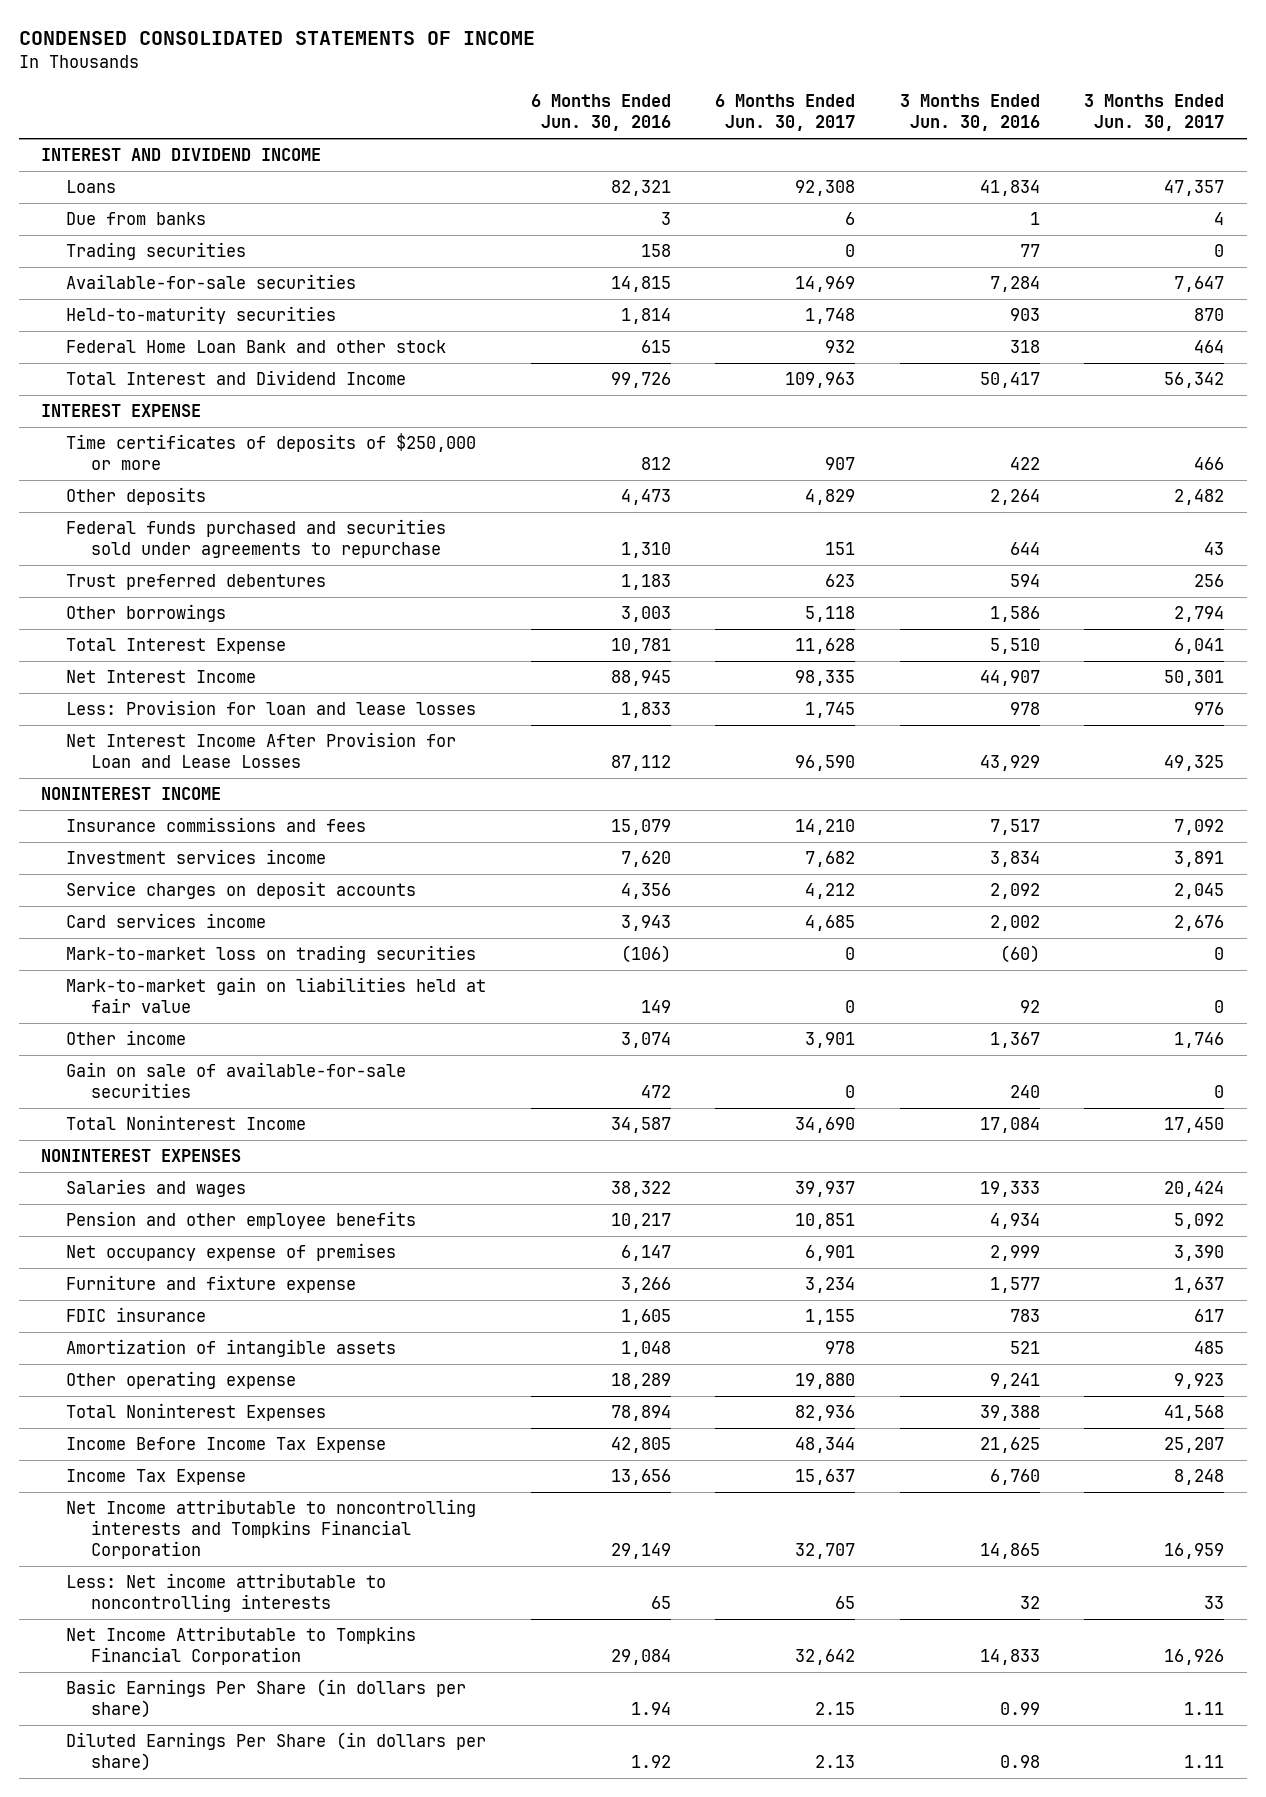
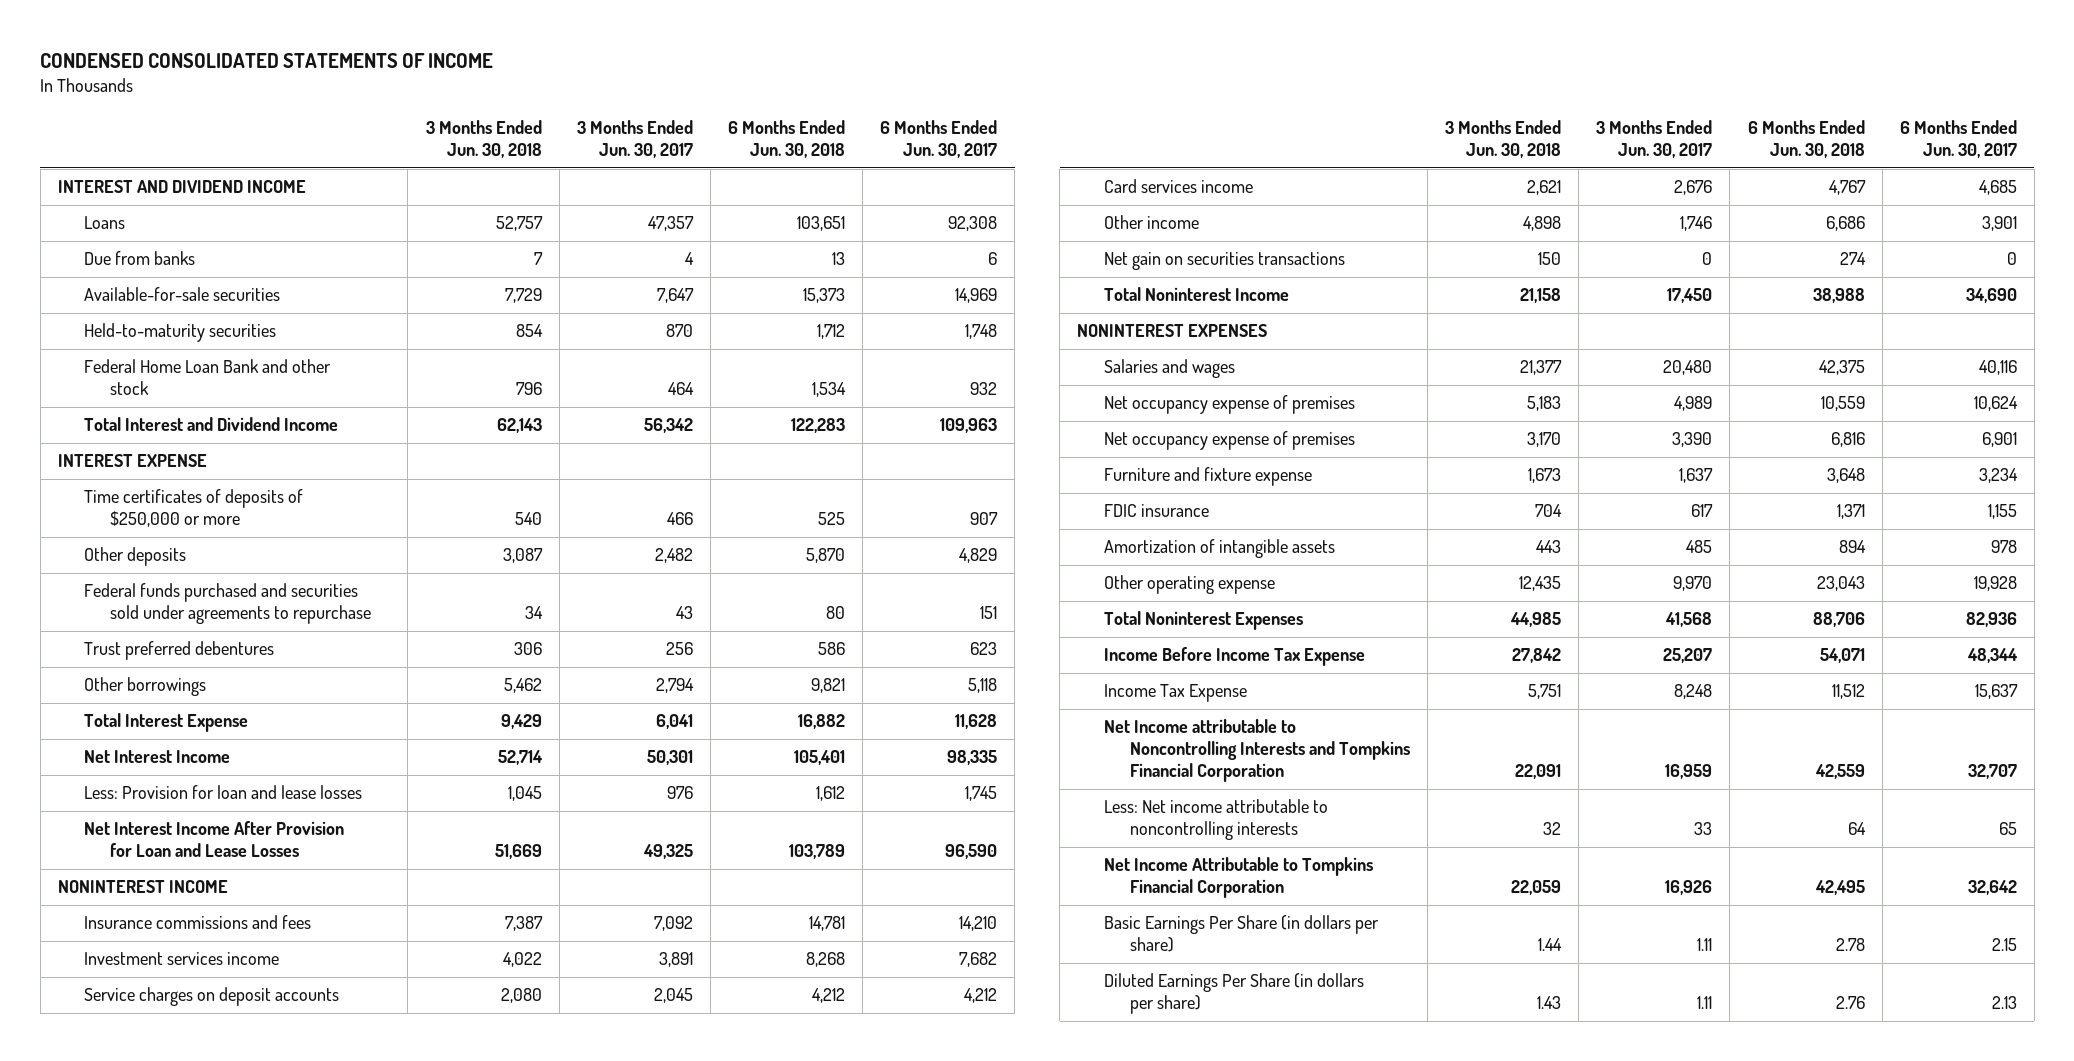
- | 6 Months Ended Jun. 30, 2016 | 6 Months Ended Jun. 30, 2017 | 3 Months Ended Jun. 30, 2016 | 3 Months Ended Jun. 30, 2017
+ | 3 Months Ended Jun. 30, 2018 | 3 Months Ended Jun. 30, 2017 | 6 Months Ended Jun. 30, 2018 | 6 Months Ended Jun. 30, 2017
- Trading securities | 158 | 0 | 77 | 0
- Mark-to-market loss on trading securities | (106) | 0 | (60) | 0
- Mark-to-market gain on liabilities held at fair value | 149 | 0 | 92 | 0
- Gain on sale of available-for-sale securities | 472 | 0 | 240 | 0
+ Net gain on securities transactions | 150 | 0 | 274 | 0
- Salaries and wages | 38,322 | 39,937 | 19,333 | 20,424
- Pension and other employee benefits | 10,217 | 10,851 | 4,934 | 5,092
+ Salaries and wages | 21,377 | 20,480 | 42,375 | 40,116
+ Net occupancy expense of premises | 5,183 | 4,989 | 10,559 | 10,624
- Other operating expense | 18,289 | 19,880 | 9,241 | 9,923
+ Other operating expense | 12,435 | 9,970 | 23,043 | 19,928
- Net Income attributable to noncontrolling interests and Tompkins Financial Corporation | 29,149 | 32,707 | 14,865 | 16,959
+ Net Income attributable to Noncontrolling Interests and Tompkins Financial Corporation | 22,091 | 16,959 | 42,559 | 32,707

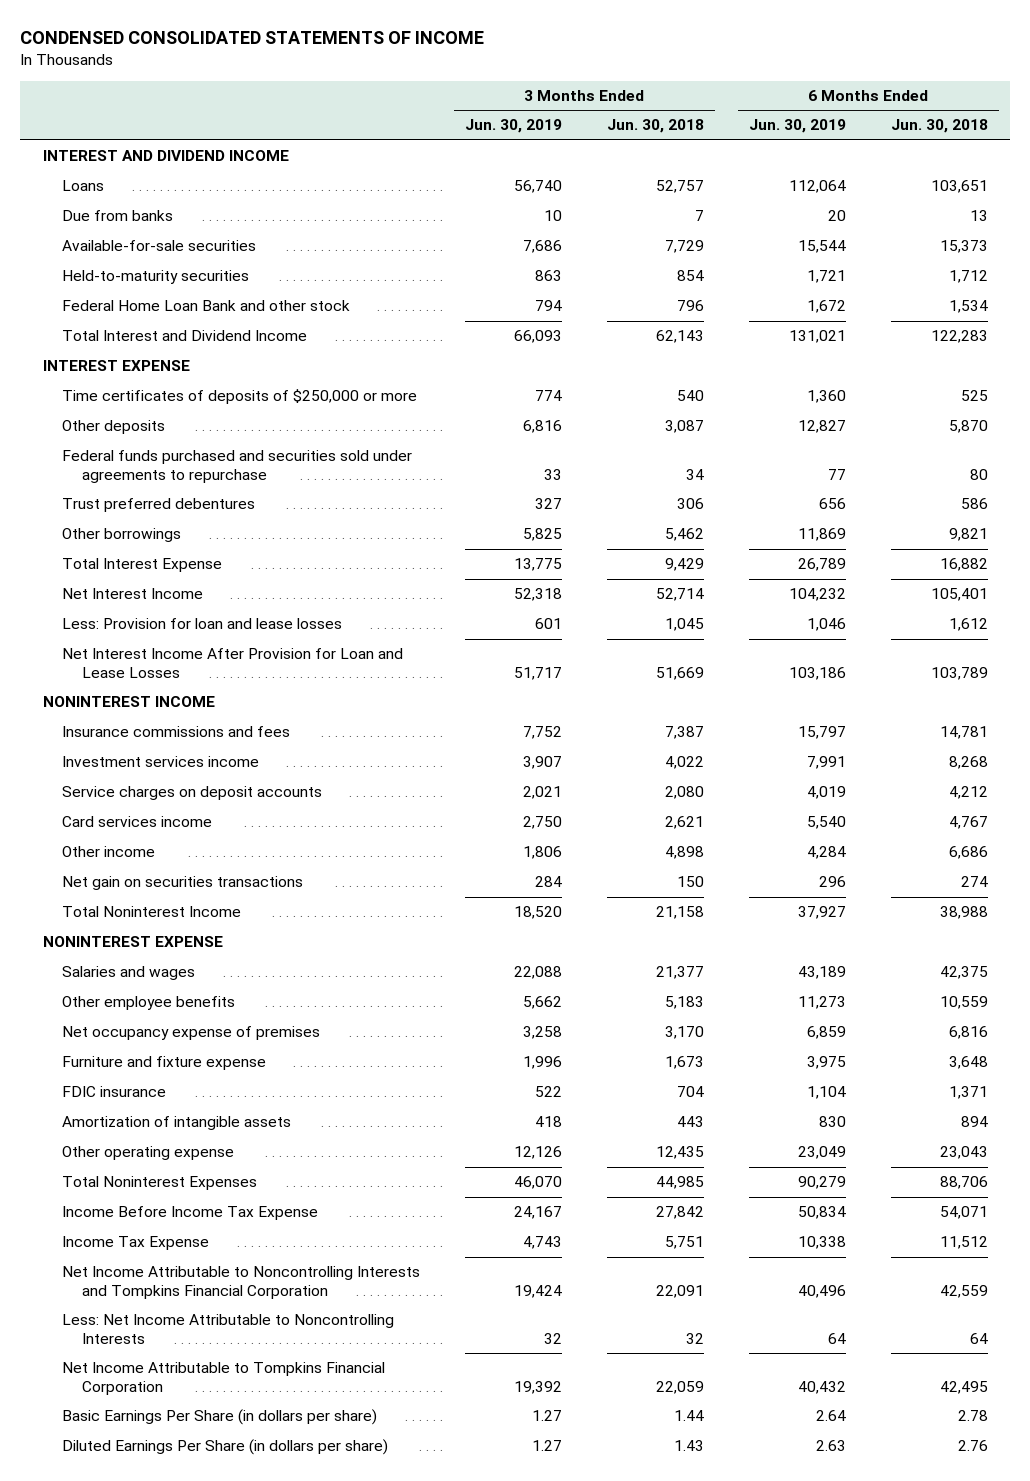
- | 3 Months Ended Jun. 30, 2018 | 3 Months Ended Jun. 30, 2017 | 6 Months Ended Jun. 30, 2018 | 6 Months Ended Jun. 30, 2017
+ | 3 Months Ended Jun. 30, 2019 | 3 Months Ended Jun. 30, 2018 | 6 Months Ended Jun. 30, 2019 | 6 Months Ended Jun. 30, 2018
- NONINTEREST EXPENSES
+ NONINTEREST EXPENSE
- Net occupancy expense of premises | 5,183 | 4,989 | 10,559 | 10,624
+ Other employee benefits | 5,662 | 5,183 | 11,273 | 10,559
- Net Income attributable to Noncontrolling Interests and Tompkins Financial Corporation | 22,091 | 16,959 | 42,559 | 32,707
- Less: Net income attributable to noncontrolling interests | 32 | 33 | 64 | 65
+ Net Income Attributable to Noncontrolling Interests and Tompkins Financial Corporation | 19,424 | 22,091 | 40,496 | 42,559
+ Less: Net Income Attributable to Noncontrolling Interests | 32 | 32 | 64 | 64

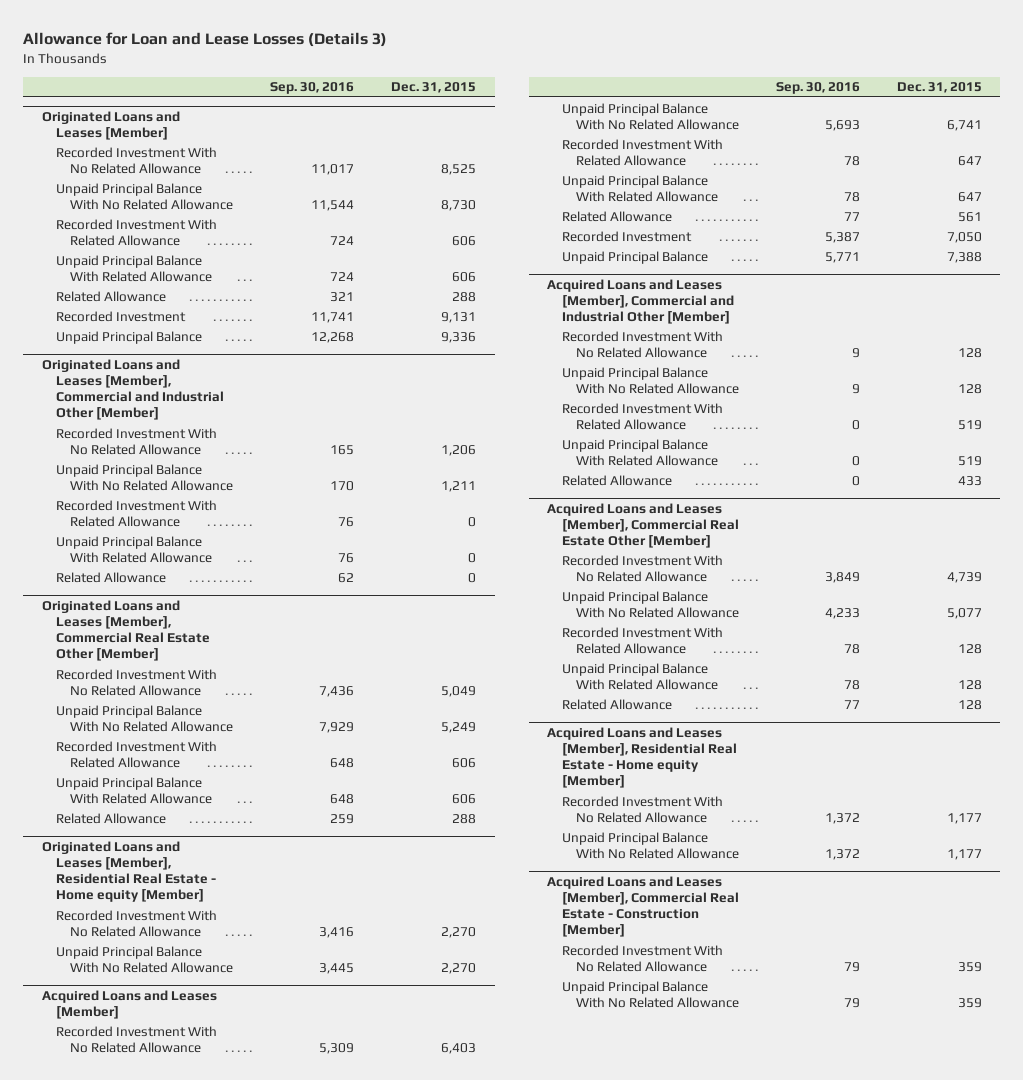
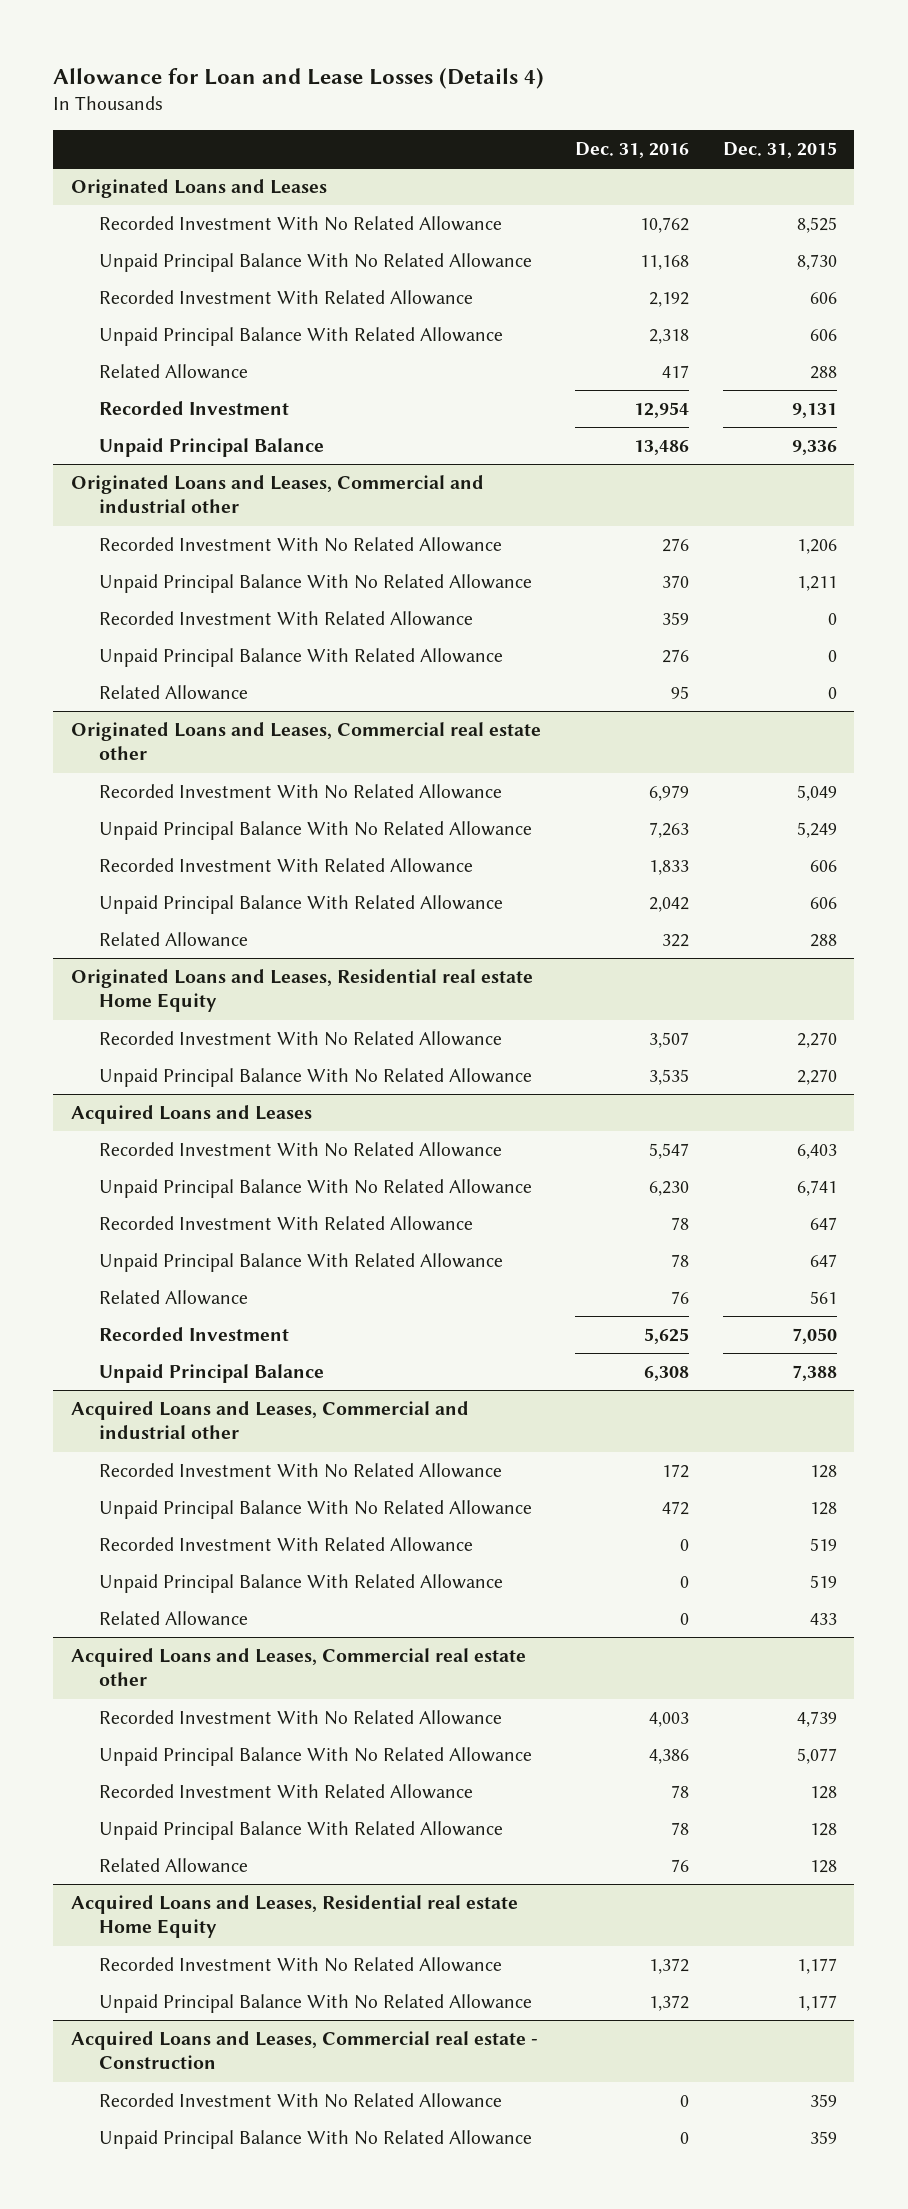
- Allowance for Loan and Lease Losses (Details 3)
+ Allowance for Loan and Lease Losses (Details 4)
- | Sep. 30, 2016 | Dec. 31, 2015
+ | Dec. 31, 2016 | Dec. 31, 2015
- Originated Loans and Leases [Member]
+ Originated Loans and Leases
- Originated Loans and Leases [Member], Commercial and Industrial Other [Member]
+ Originated Loans and Leases, Commercial and industrial other
- Originated Loans and Leases [Member], Commercial Real Estate Other [Member]
+ Originated Loans and Leases, Commercial real estate other
- Originated Loans and Leases [Member], Residential Real Estate - Home equity [Member]
+ Originated Loans and Leases, Residential real estate Home Equity
- Acquired Loans and Leases [Member]
+ Acquired Loans and Leases
- Acquired Loans and Leases [Member], Commercial and Industrial Other [Member]
+ Acquired Loans and Leases, Commercial and industrial other
- Acquired Loans and Leases [Member], Commercial Real Estate Other [Member]
+ Acquired Loans and Leases, Commercial real estate other
- Acquired Loans and Leases [Member], Residential Real Estate - Home equity [Member]
+ Acquired Loans and Leases, Residential real estate Home Equity
- Acquired Loans and Leases [Member], Commercial Real Estate - Construction [Member]
+ Acquired Loans and Leases, Commercial real estate - Construction

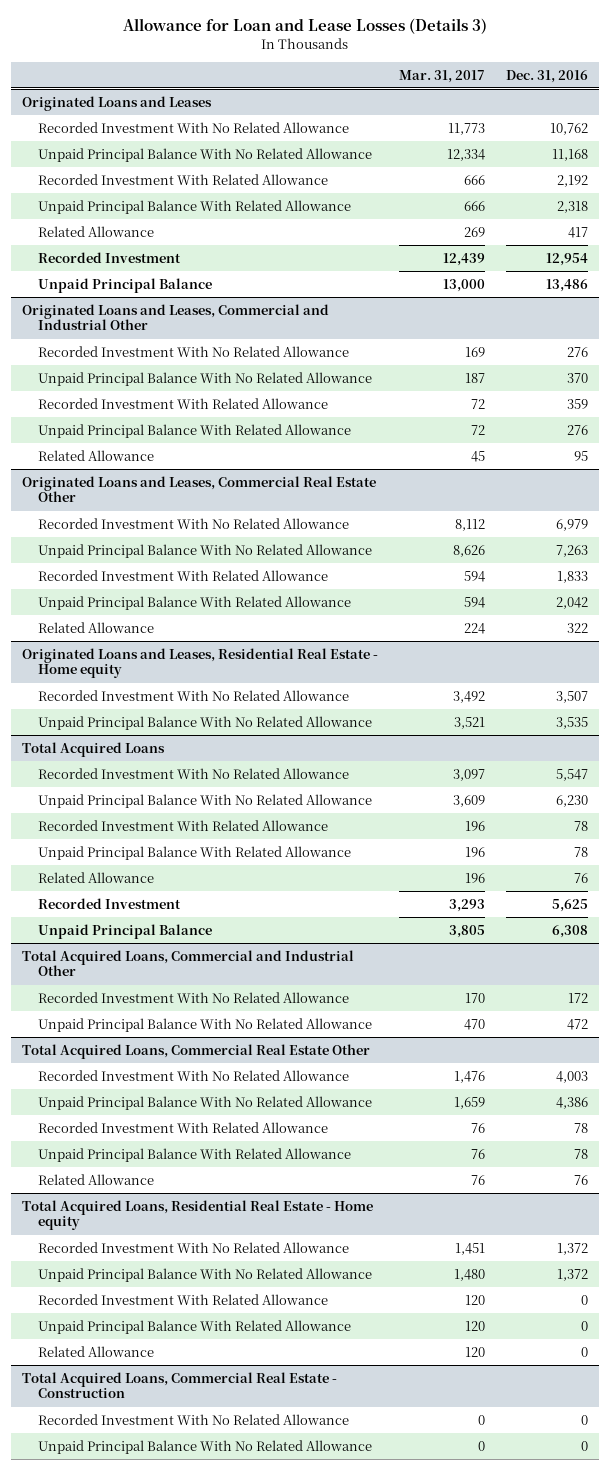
- Allowance for Loan and Lease Losses (Details 4)
+ Allowance for Loan and Lease Losses (Details 3)
- | Dec. 31, 2016 | Dec. 31, 2015
+ | Mar. 31, 2017 | Dec. 31, 2016
- Originated Loans and Leases, Commercial and industrial other
+ Originated Loans and Leases, Commercial and Industrial Other
- Originated Loans and Leases, Commercial real estate other
+ Originated Loans and Leases, Commercial Real Estate Other
- Originated Loans and Leases, Residential real estate Home Equity
+ Originated Loans and Leases, Residential Real Estate - Home equity
- Acquired Loans and Leases
+ Total Acquired Loans
- Acquired Loans and Leases, Commercial and industrial other
+ Total Acquired Loans, Commercial and Industrial Other
- Recorded Investment With Related Allowance | 0 | 519
- Unpaid Principal Balance With Related Allowance | 0 | 519
- Related Allowance | 0 | 433
- Acquired Loans and Leases, Commercial real estate other
+ Total Acquired Loans, Commercial Real Estate Other
- Acquired Loans and Leases, Residential real estate Home Equity
+ Total Acquired Loans, Residential Real Estate - Home equity
- Acquired Loans and Leases, Commercial real estate - Construction
+ Recorded Investment With Related Allowance | 120 | 0
+ Unpaid Principal Balance With Related Allowance | 120 | 0
+ Related Allowance | 120 | 0
+ Total Acquired Loans, Commercial Real Estate - Construction

